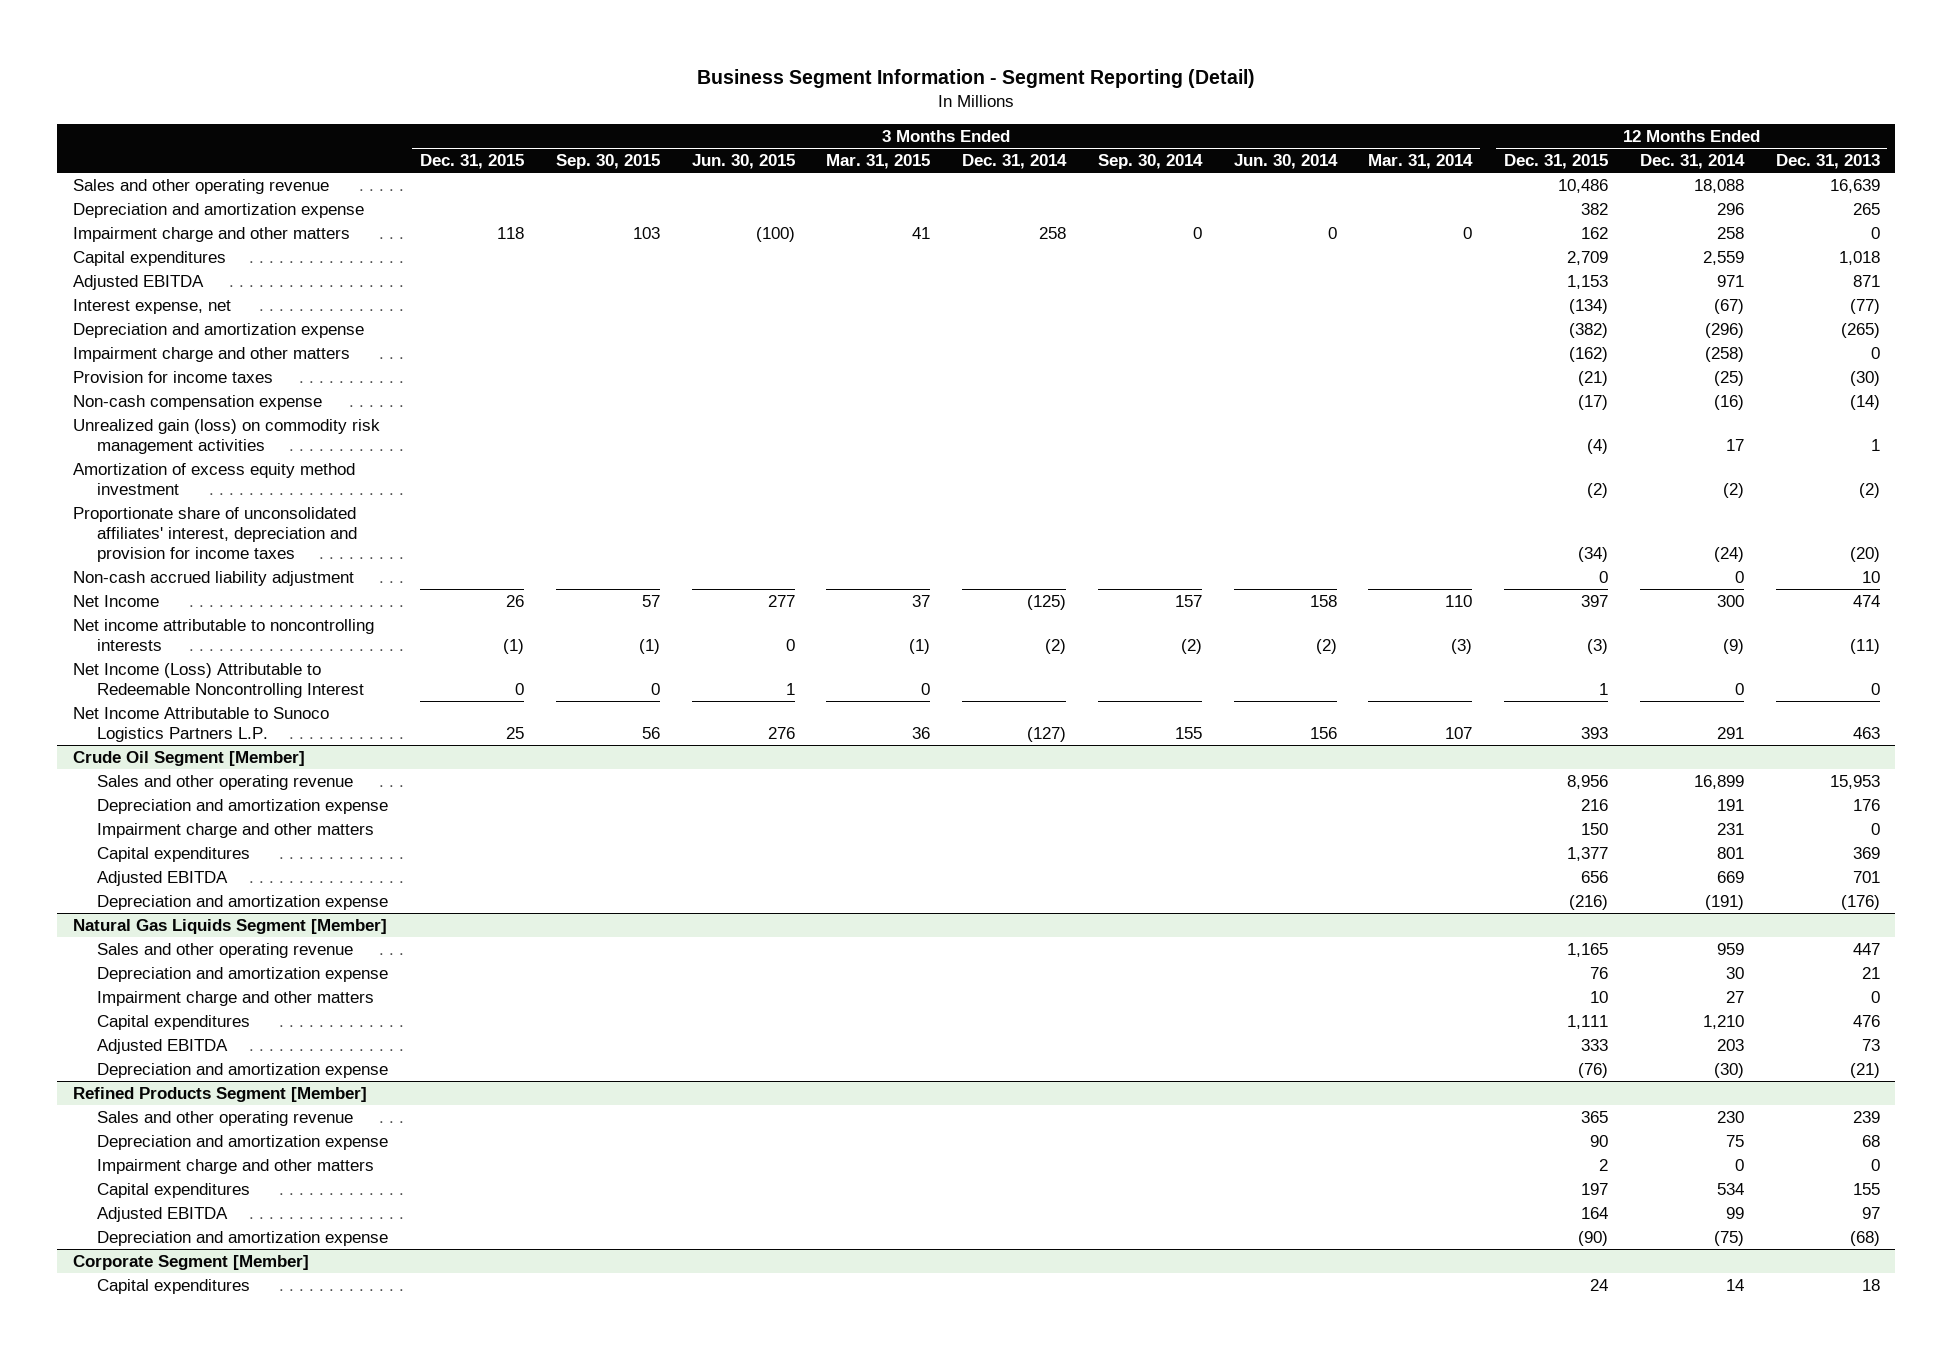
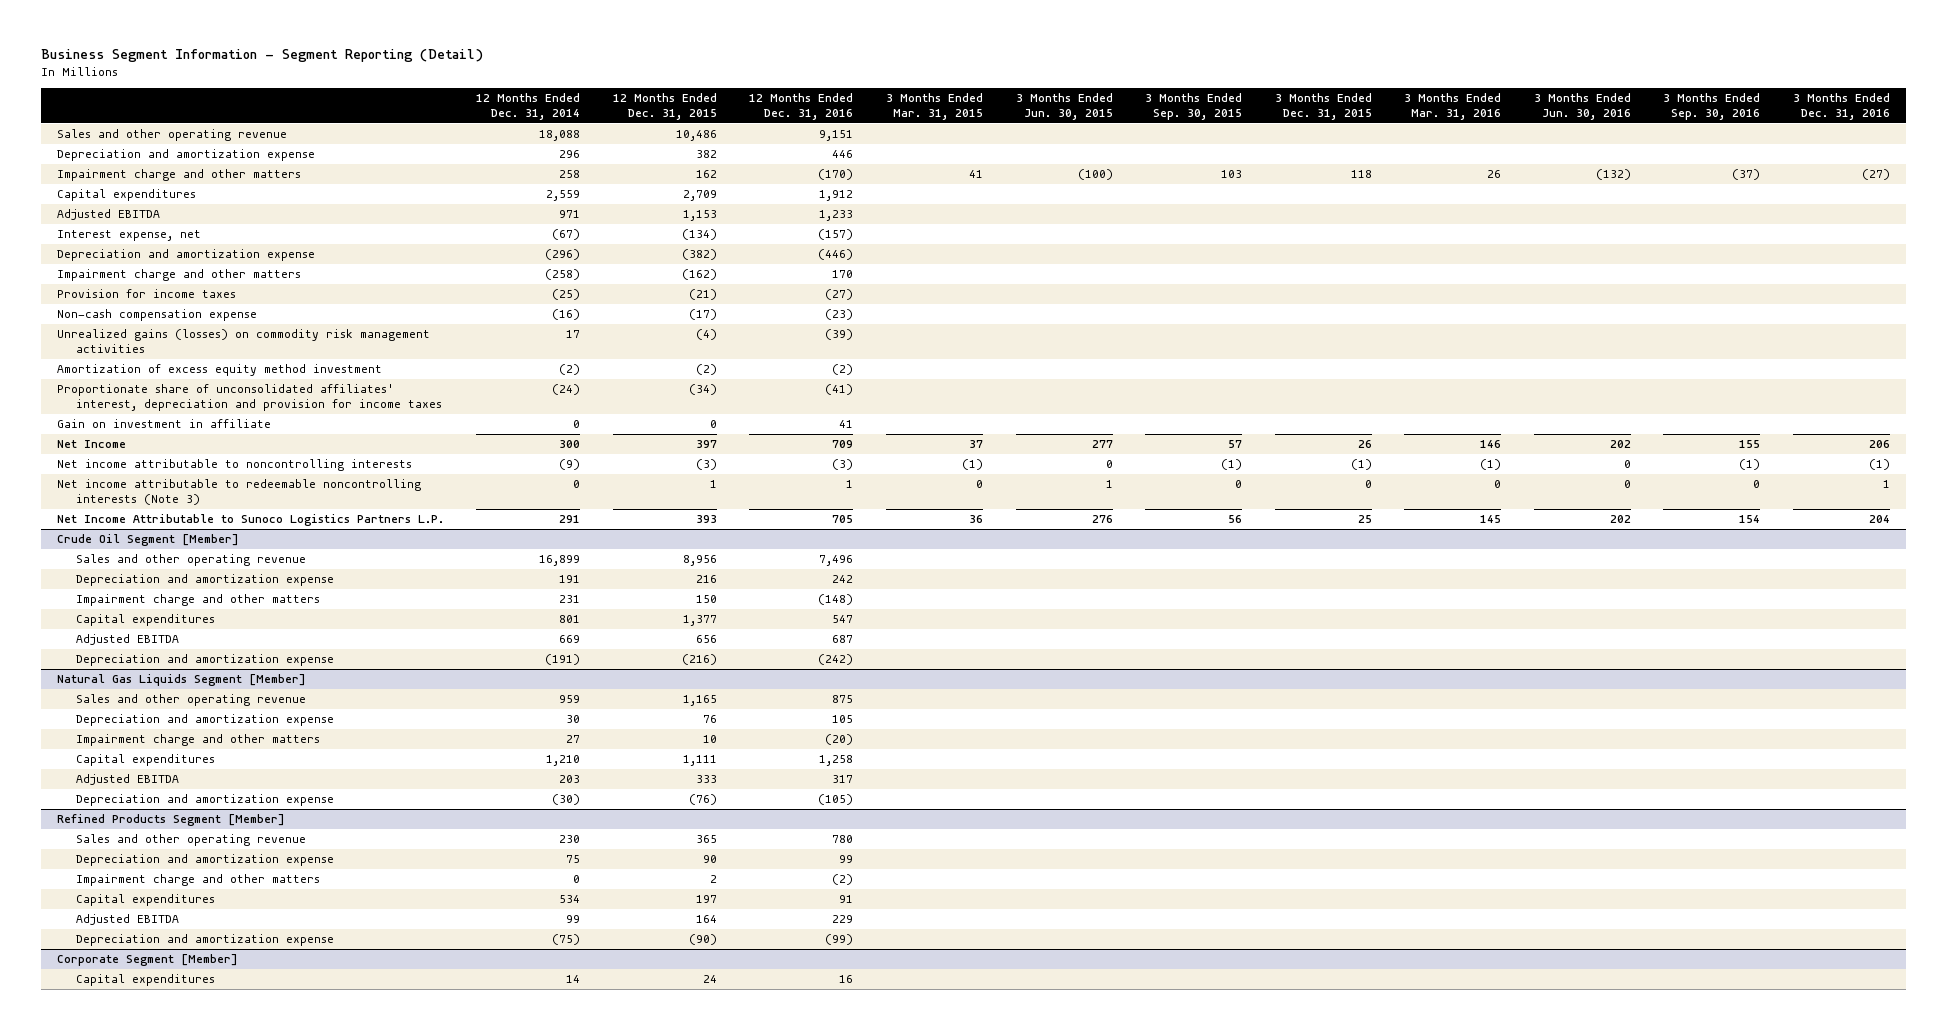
- | 3 Months Ended Dec. 31, 2015 | 3 Months Ended Sep. 30, 2015 | 3 Months Ended Jun. 30, 2015 | 3 Months Ended Mar. 31, 2015 | 3 Months Ended Dec. 31, 2014 | 3 Months Ended Sep. 30, 2014 | 3 Months Ended Jun. 30, 2014 | 3 Months Ended Mar. 31, 2014 | 12 Months Ended Dec. 31, 2015 | 12 Months Ended Dec. 31, 2014 | 12 Months Ended Dec. 31, 2013
+ | 12 Months Ended Dec. 31, 2014 | 12 Months Ended Dec. 31, 2015 | 12 Months Ended Dec. 31, 2016 | 3 Months Ended Mar. 31, 2015 | 3 Months Ended Jun. 30, 2015 | 3 Months Ended Sep. 30, 2015 | 3 Months Ended Dec. 31, 2015 | 3 Months Ended Mar. 31, 2016 | 3 Months Ended Jun. 30, 2016 | 3 Months Ended Sep. 30, 2016 | 3 Months Ended Dec. 31, 2016
- Unrealized gain (loss) on commodity risk management activities | | | | | | | | | (4) | 17 | 1
+ Unrealized gains (losses) on commodity risk management activities | 17 | (4) | (39) | | | | | | | |
- Non-cash accrued liability adjustment | | | | | | | | | 0 | 0 | 10
+ Gain on investment in affiliate | 0 | 0 | 41 | | | | | | | |
- Net Income (Loss) Attributable to Redeemable Noncontrolling Interest | 0 | 0 | 1 | 0 | | | | | 1 | 0 | 0
+ Net income attributable to redeemable noncontrolling interests (Note 3) | 0 | 1 | 1 | 0 | 1 | 0 | 0 | 0 | 0 | 0 | 1

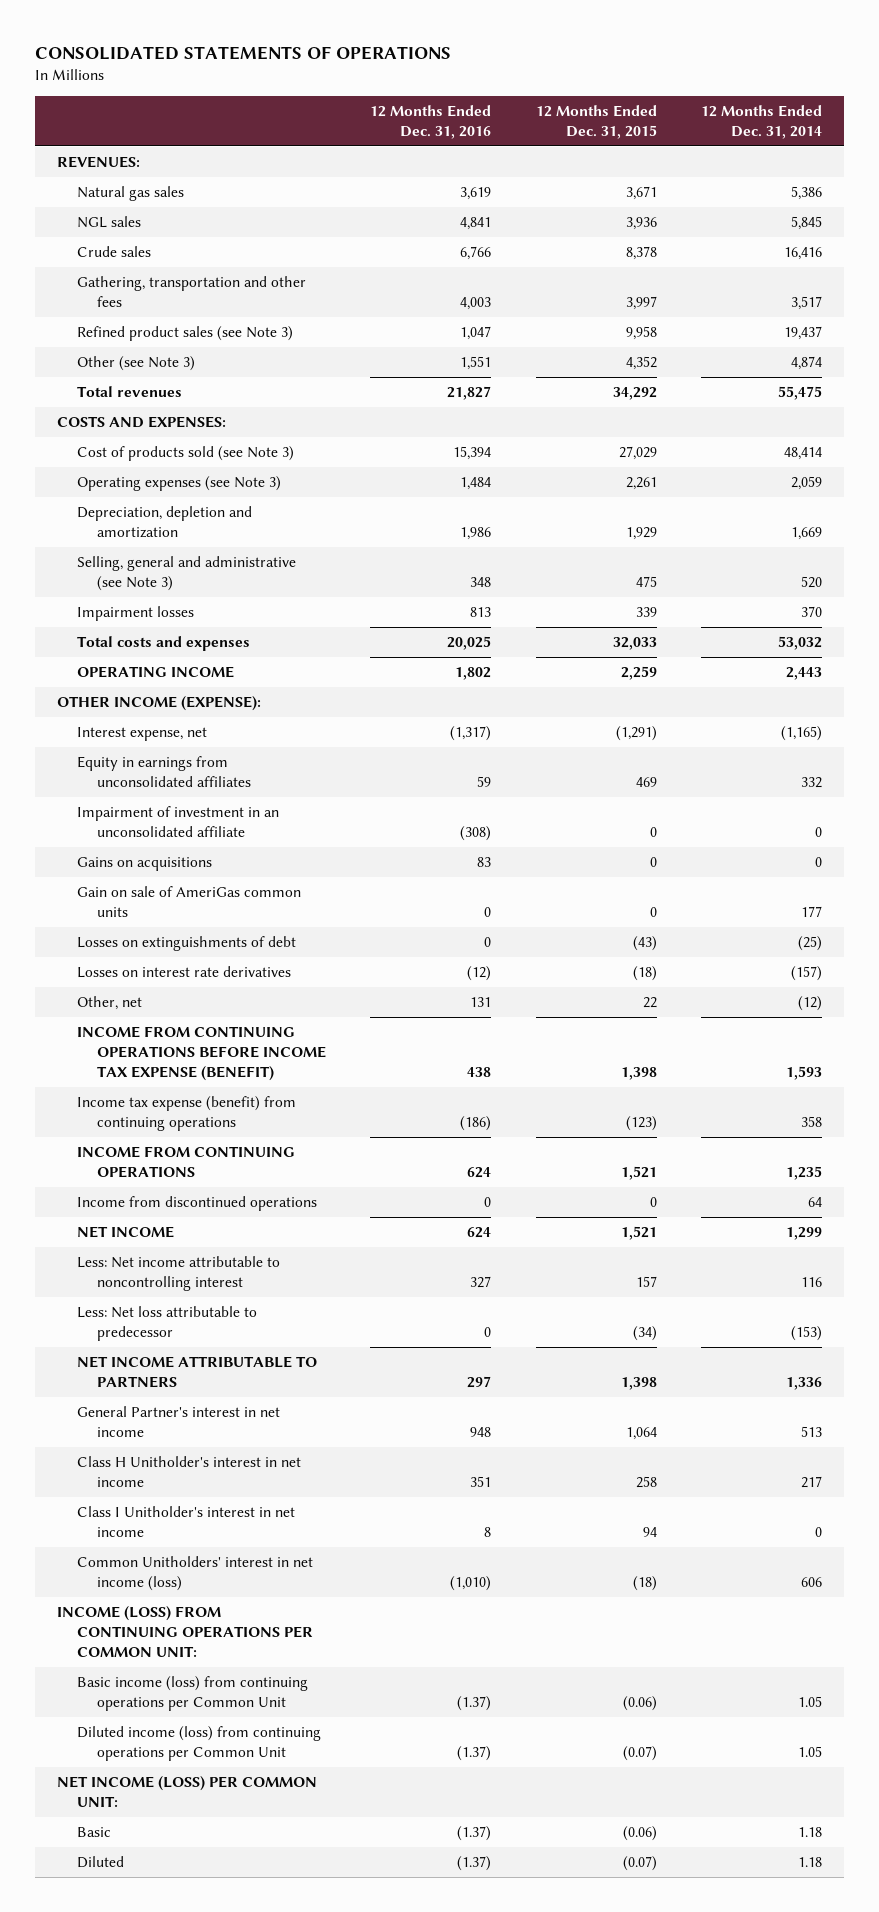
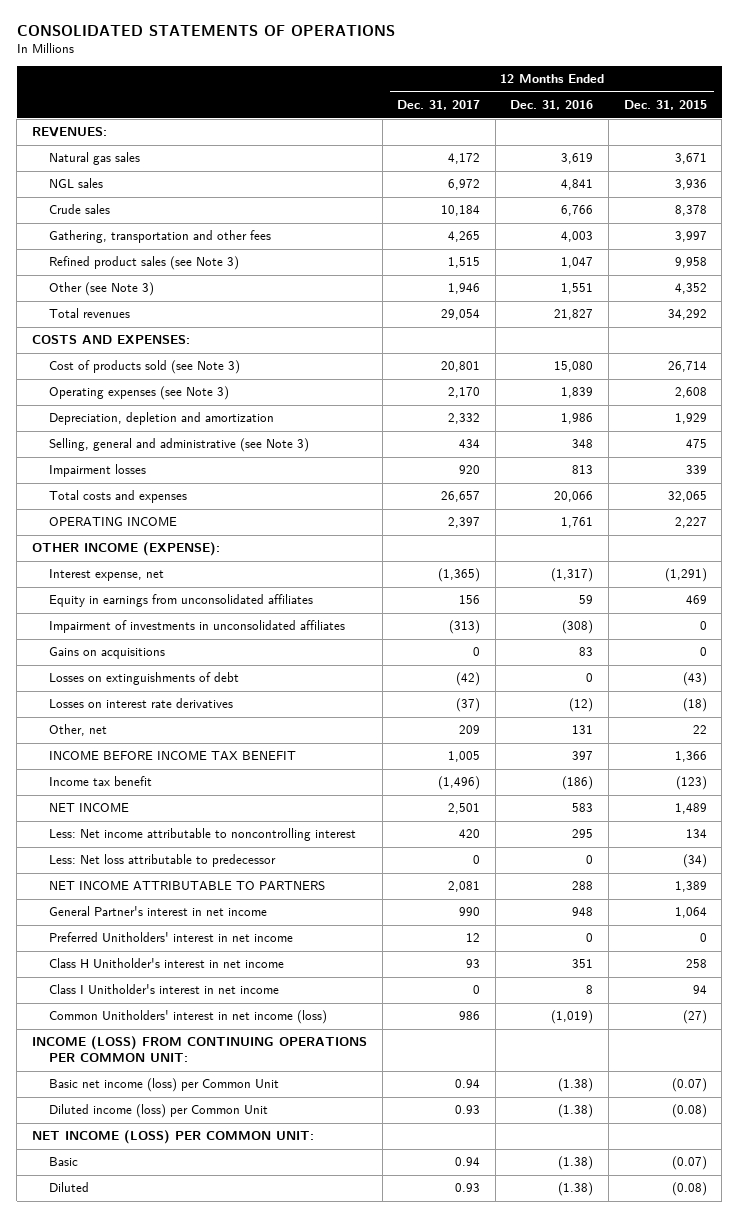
- | 12 Months Ended Dec. 31, 2016 | 12 Months Ended Dec. 31, 2015 | 12 Months Ended Dec. 31, 2014
+ | 12 Months Ended Dec. 31, 2017 | 12 Months Ended Dec. 31, 2016 | 12 Months Ended Dec. 31, 2015
- Cost of products sold (see Note 3) | 15,394 | 27,029 | 48,414
- Operating expenses (see Note 3) | 1,484 | 2,261 | 2,059
+ Cost of products sold (see Note 3) | 20,801 | 15,080 | 26,714
+ Operating expenses (see Note 3) | 2,170 | 1,839 | 2,608
- Total costs and expenses | 20,025 | 32,033 | 53,032
- OPERATING INCOME | 1,802 | 2,259 | 2,443
+ Total costs and expenses | 26,657 | 20,066 | 32,065
+ OPERATING INCOME | 2,397 | 1,761 | 2,227
- Impairment of investment in an unconsolidated affiliate | (308) | 0 | 0
+ Impairment of investments in unconsolidated affiliates | (313) | (308) | 0
- Gain on sale of AmeriGas common units | 0 | 0 | 177
- INCOME FROM CONTINUING OPERATIONS BEFORE INCOME TAX EXPENSE (BENEFIT) | 438 | 1,398 | 1,593
- Income tax expense (benefit) from continuing operations | (186) | (123) | 358
- INCOME FROM CONTINUING OPERATIONS | 624 | 1,521 | 1,235
- Income from discontinued operations | 0 | 0 | 64
- NET INCOME | 624 | 1,521 | 1,299
- Less: Net income attributable to noncontrolling interest | 327 | 157 | 116
+ INCOME BEFORE INCOME TAX BENEFIT | 1,005 | 397 | 1,366
+ Income tax benefit | (1,496) | (186) | (123)
+ NET INCOME | 2,501 | 583 | 1,489
+ Less: Net income attributable to noncontrolling interest | 420 | 295 | 134
- NET INCOME ATTRIBUTABLE TO PARTNERS | 297 | 1,398 | 1,336
+ NET INCOME ATTRIBUTABLE TO PARTNERS | 2,081 | 288 | 1,389
+ Preferred Unitholders' interest in net income | 12 | 0 | 0
- Common Unitholders' interest in net income (loss) | (1,010) | (18) | 606
+ Common Unitholders' interest in net income (loss) | 986 | (1,019) | (27)
- Basic income (loss) from continuing operations per Common Unit | (1.37) | (0.06) | 1.05
- Diluted income (loss) from continuing operations per Common Unit | (1.37) | (0.07) | 1.05
+ Basic net income (loss) per Common Unit | 0.94 | (1.38) | (0.07)
+ Diluted income (loss) per Common Unit | 0.93 | (1.38) | (0.08)
- Basic | (1.37) | (0.06) | 1.18
- Diluted | (1.37) | (0.07) | 1.18
+ Basic | 0.94 | (1.38) | (0.07)
+ Diluted | 0.93 | (1.38) | (0.08)

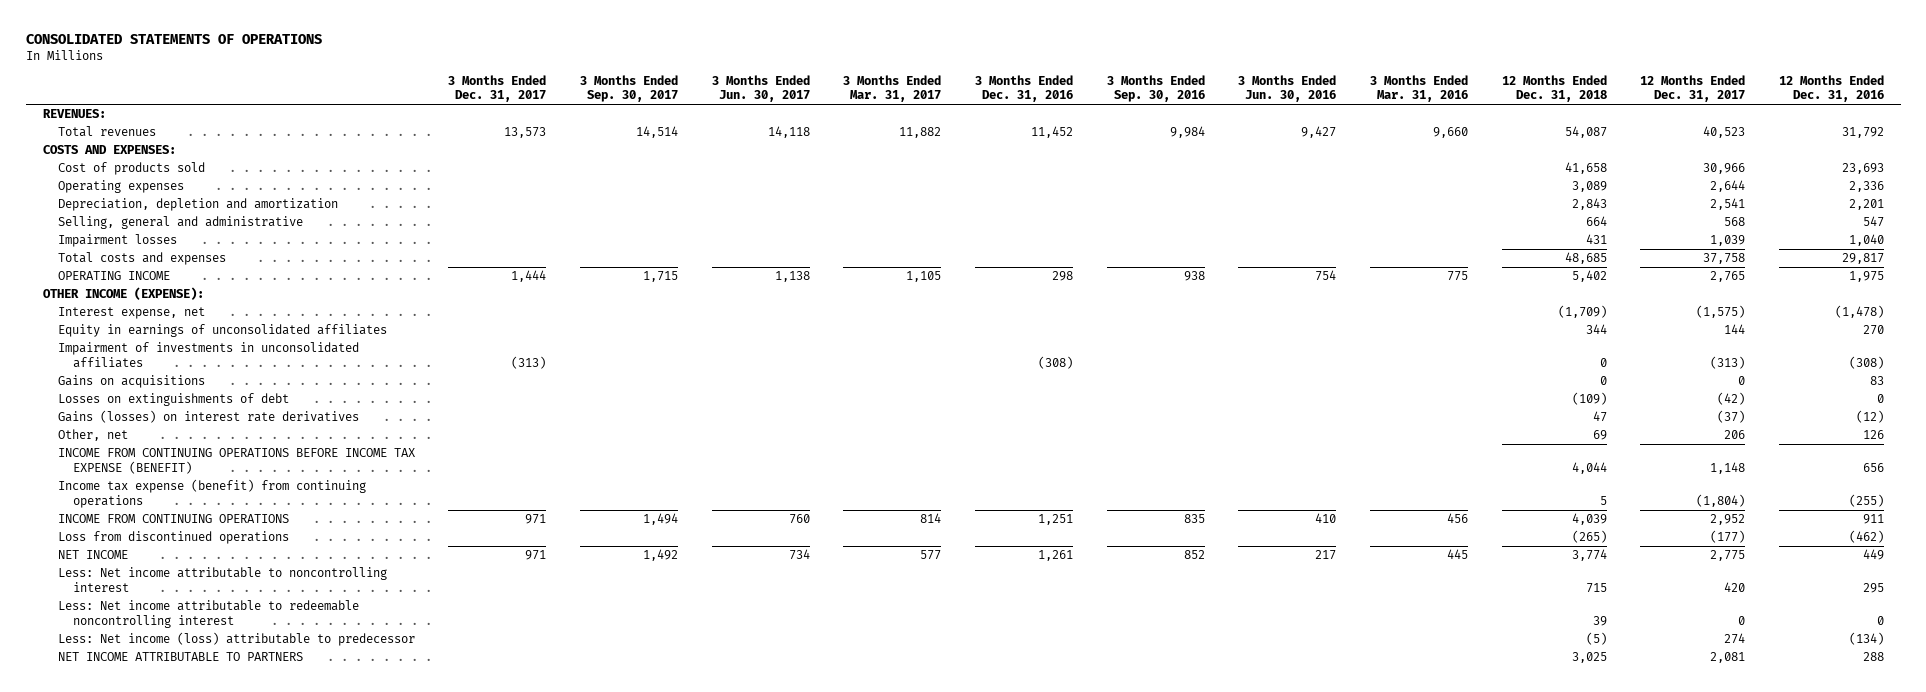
- | 12 Months Ended Dec. 31, 2017 | 12 Months Ended Dec. 31, 2016 | 12 Months Ended Dec. 31, 2015
+ | 3 Months Ended Dec. 31, 2017 | 3 Months Ended Sep. 30, 2017 | 3 Months Ended Jun. 30, 2017 | 3 Months Ended Mar. 31, 2017 | 3 Months Ended Dec. 31, 2016 | 3 Months Ended Sep. 30, 2016 | 3 Months Ended Jun. 30, 2016 | 3 Months Ended Mar. 31, 2016 | 12 Months Ended Dec. 31, 2018 | 12 Months Ended Dec. 31, 2017 | 12 Months Ended Dec. 31, 2016
- Natural gas sales | 4,172 | 3,619 | 3,671
- NGL sales | 6,972 | 4,841 | 3,936
- Crude sales | 10,184 | 6,766 | 8,378
- Gathering, transportation and other fees | 4,265 | 4,003 | 3,997
- Refined product sales (see Note 3) | 1,515 | 1,047 | 9,958
- Other (see Note 3) | 1,946 | 1,551 | 4,352
- Total revenues | 29,054 | 21,827 | 34,292
+ Total revenues | 13,573 | 14,514 | 14,118 | 11,882 | 11,452 | 9,984 | 9,427 | 9,660 | 54,087 | 40,523 | 31,792
- Cost of products sold (see Note 3) | 20,801 | 15,080 | 26,714
- Operating expenses (see Note 3) | 2,170 | 1,839 | 2,608
- Depreciation, depletion and amortization | 2,332 | 1,986 | 1,929
- Selling, general and administrative (see Note 3) | 434 | 348 | 475
- Impairment losses | 920 | 813 | 339
- Total costs and expenses | 26,657 | 20,066 | 32,065
- OPERATING INCOME | 2,397 | 1,761 | 2,227
+ Cost of products sold | | | | | | | | | 41,658 | 30,966 | 23,693
+ Operating expenses | | | | | | | | | 3,089 | 2,644 | 2,336
+ Depreciation, depletion and amortization | | | | | | | | | 2,843 | 2,541 | 2,201
+ Selling, general and administrative | | | | | | | | | 664 | 568 | 547
+ Impairment losses | | | | | | | | | 431 | 1,039 | 1,040
+ Total costs and expenses | | | | | | | | | 48,685 | 37,758 | 29,817
+ OPERATING INCOME | 1,444 | 1,715 | 1,138 | 1,105 | 298 | 938 | 754 | 775 | 5,402 | 2,765 | 1,975
- Interest expense, net | (1,365) | (1,317) | (1,291)
- Equity in earnings from unconsolidated affiliates | 156 | 59 | 469
+ Interest expense, net | | | | | | | | | (1,709) | (1,575) | (1,478)
+ Equity in earnings of unconsolidated affiliates | | | | | | | | | 344 | 144 | 270
- Losses on interest rate derivatives | (37) | (12) | (18)
- Other, net | 209 | 131 | 22
- INCOME BEFORE INCOME TAX BENEFIT | 1,005 | 397 | 1,366
- Income tax benefit | (1,496) | (186) | (123)
- NET INCOME | 2,501 | 583 | 1,489
+ Gains (losses) on interest rate derivatives | | | | | | | | | 47 | (37) | (12)
+ Other, net | | | | | | | | | 69 | 206 | 126
+ INCOME FROM CONTINUING OPERATIONS BEFORE INCOME TAX EXPENSE (BENEFIT) | | | | | | | | | 4,044 | 1,148 | 656
+ Income tax expense (benefit) from continuing operations | | | | | | | | | 5 | (1,804) | (255)
+ INCOME FROM CONTINUING OPERATIONS | 971 | 1,494 | 760 | 814 | 1,251 | 835 | 410 | 456 | 4,039 | 2,952 | 911
+ Loss from discontinued operations | | | | | | | | | (265) | (177) | (462)
+ NET INCOME | 971 | 1,492 | 734 | 577 | 1,261 | 852 | 217 | 445 | 3,774 | 2,775 | 449
- Less: Net loss attributable to predecessor | 0 | 0 | (34)
+ Less: Net income attributable to redeemable noncontrolling interest | | | | | | | | | 39 | 0 | 0
+ Less: Net income (loss) attributable to predecessor | | | | | | | | | (5) | 274 | (134)
- General Partner's interest in net income | 990 | 948 | 1,064
- Preferred Unitholders' interest in net income | 12 | 0 | 0
- Class H Unitholder's interest in net income | 93 | 351 | 258
- Class I Unitholder's interest in net income | 0 | 8 | 94
- Common Unitholders' interest in net income (loss) | 986 | (1,019) | (27)
- INCOME (LOSS) FROM CONTINUING OPERATIONS PER COMMON UNIT:
- Basic net income (loss) per Common Unit | 0.94 | (1.38) | (0.07)
- Diluted income (loss) per Common Unit | 0.93 | (1.38) | (0.08)
- NET INCOME (LOSS) PER COMMON UNIT:
- Basic | 0.94 | (1.38) | (0.07)
- Diluted | 0.93 | (1.38) | (0.08)

